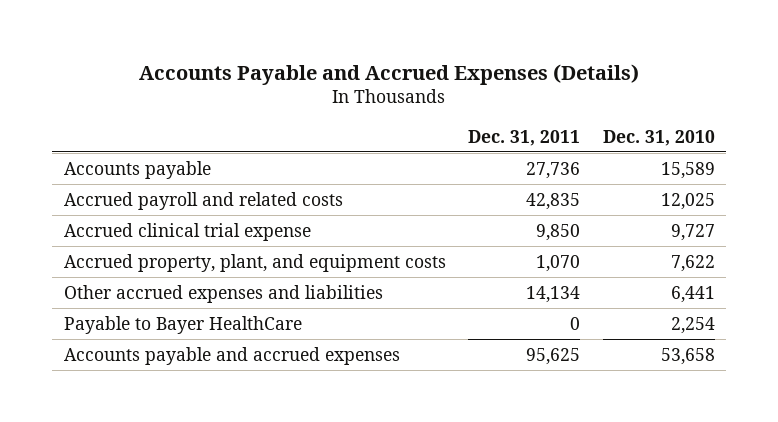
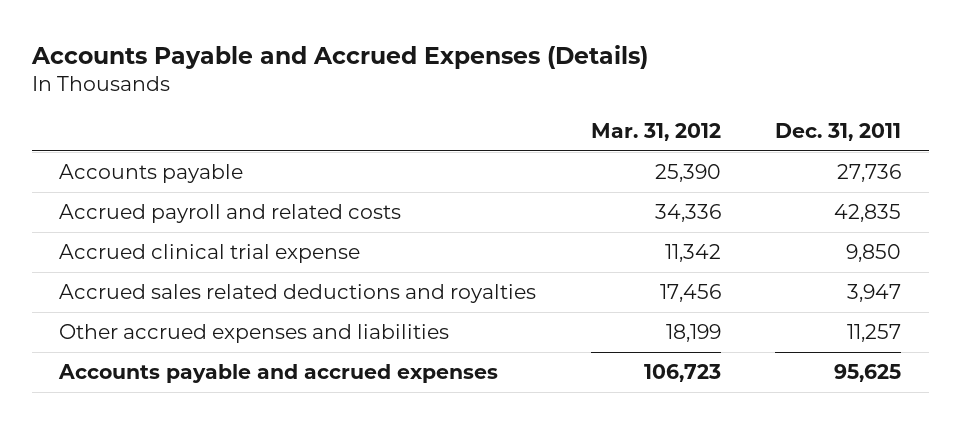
- | Dec. 31, 2011 | Dec. 31, 2010
+ | Mar. 31, 2012 | Dec. 31, 2011
- Accrued property, plant, and equipment costs | 1,070 | 7,622
- Other accrued expenses and liabilities | 14,134 | 6,441
- Payable to Bayer HealthCare | 0 | 2,254
+ Accrued sales related deductions and royalties | 17,456 | 3,947
+ Other accrued expenses and liabilities | 18,199 | 11,257

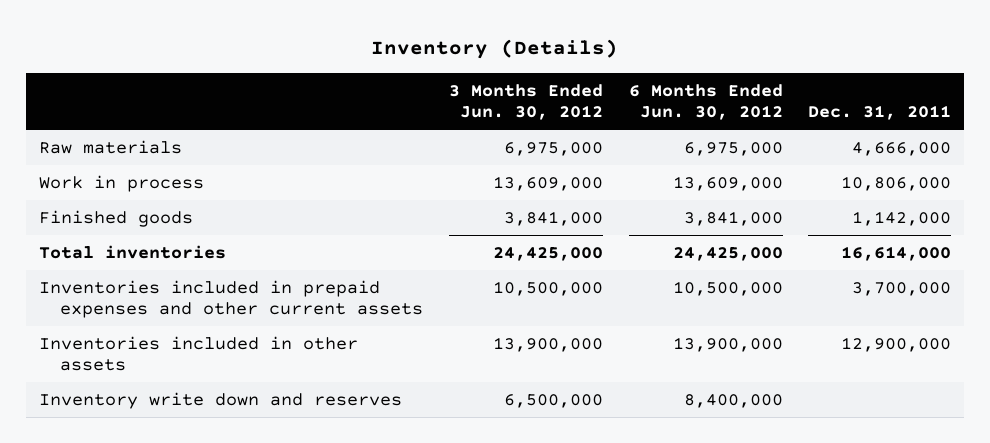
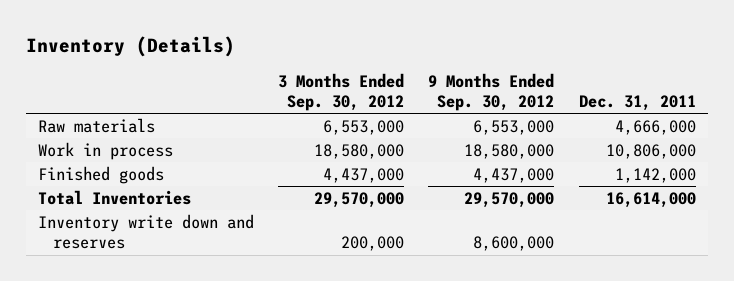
- | 3 Months Ended Jun. 30, 2012 | 6 Months Ended Jun. 30, 2012 | Dec. 31, 2011
+ | 3 Months Ended Sep. 30, 2012 | 9 Months Ended Sep. 30, 2012 | Dec. 31, 2011
- Total inventories | 24,425,000 | 24,425,000 | 16,614,000
- Inventories included in prepaid expenses and other current assets | 10,500,000 | 10,500,000 | 3,700,000
- Inventories included in other assets | 13,900,000 | 13,900,000 | 12,900,000
+ Total Inventories | 29,570,000 | 29,570,000 | 16,614,000

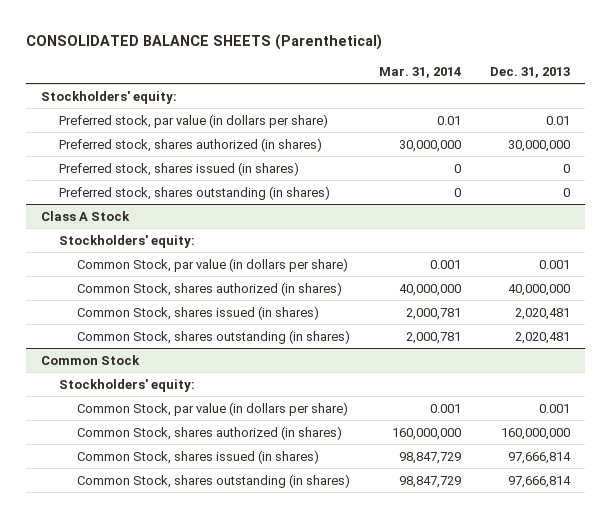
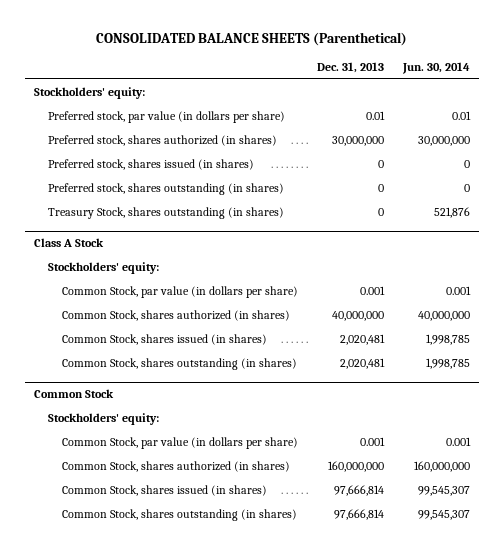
- | Mar. 31, 2014 | Dec. 31, 2013
+ | Dec. 31, 2013 | Jun. 30, 2014
+ Treasury Stock, shares outstanding (in shares) | 0 | 521,876

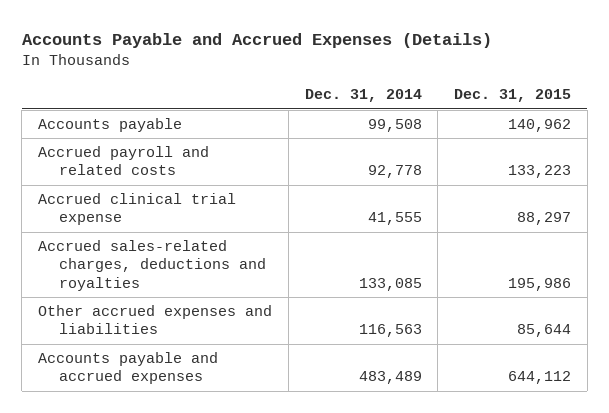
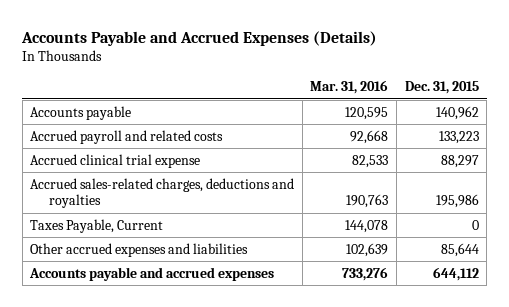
- | Dec. 31, 2014 | Dec. 31, 2015
+ | Mar. 31, 2016 | Dec. 31, 2015
+ Taxes Payable, Current | 144,078 | 0

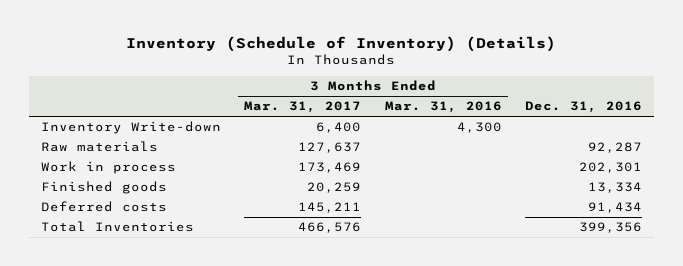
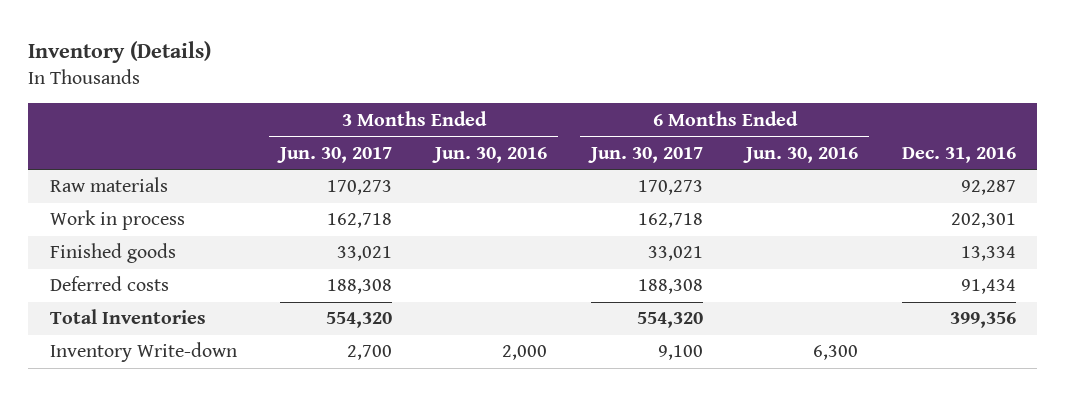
- Inventory (Schedule of Inventory) (Details)
+ Inventory (Details)
- | 3 Months Ended Mar. 31, 2017 | 3 Months Ended Mar. 31, 2016 | Dec. 31, 2016
+ | 3 Months Ended Jun. 30, 2017 | 3 Months Ended Jun. 30, 2016 | 6 Months Ended Jun. 30, 2017 | 6 Months Ended Jun. 30, 2016 | Dec. 31, 2016
moved down: Inventory Write-down | 2,700 | 2,000 | 9,100 | 6,300 |

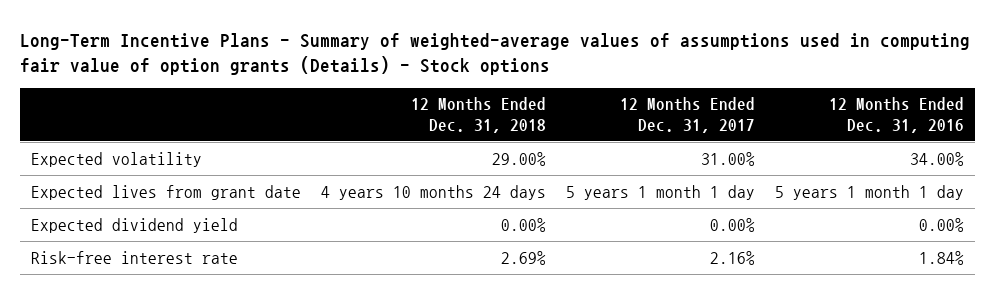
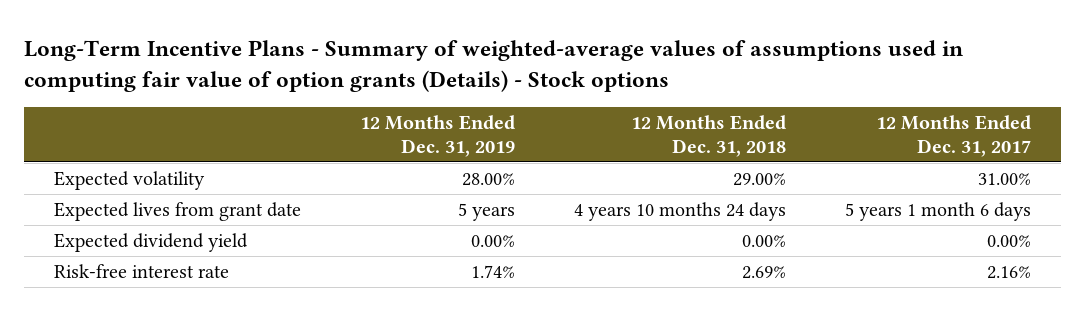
- | 12 Months Ended Dec. 31, 2018 | 12 Months Ended Dec. 31, 2017 | 12 Months Ended Dec. 31, 2016
+ | 12 Months Ended Dec. 31, 2019 | 12 Months Ended Dec. 31, 2018 | 12 Months Ended Dec. 31, 2017
- Expected lives from grant date | 4 years 10 months 24 days | 5 years 1 month 1 day | 5 years 1 month 1 day
+ Expected lives from grant date | 5 years | 4 years 10 months 24 days | 5 years 1 month 6 days

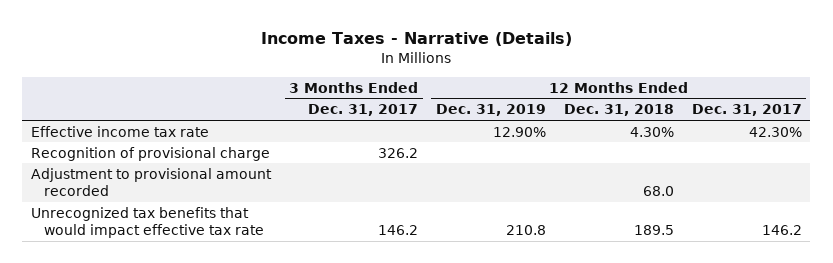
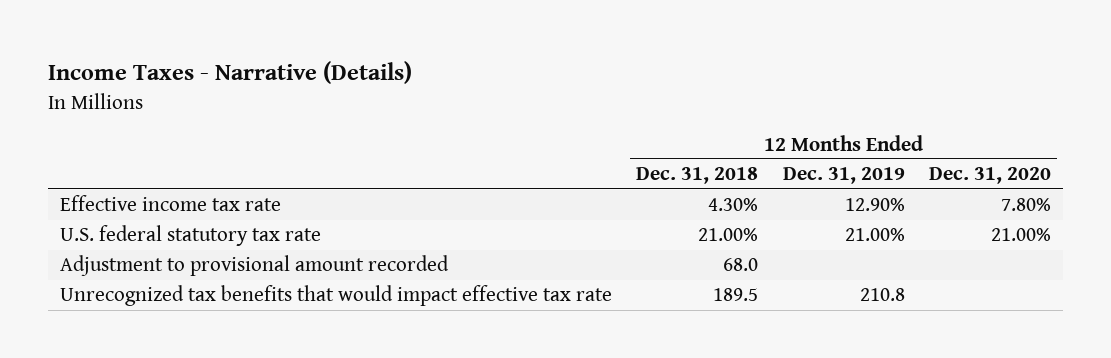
- | 3 Months Ended Dec. 31, 2017 | 12 Months Ended Dec. 31, 2019 | 12 Months Ended Dec. 31, 2018 | 12 Months Ended Dec. 31, 2017
+ | 12 Months Ended Dec. 31, 2018 | 12 Months Ended Dec. 31, 2019 | 12 Months Ended Dec. 31, 2020
- Recognition of provisional charge | 326.2 | | |
+ U.S. federal statutory tax rate | 21.00% | 21.00% | 21.00%

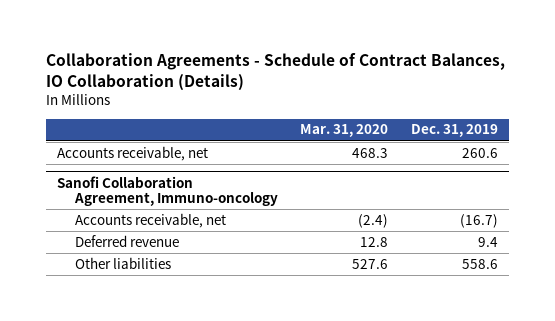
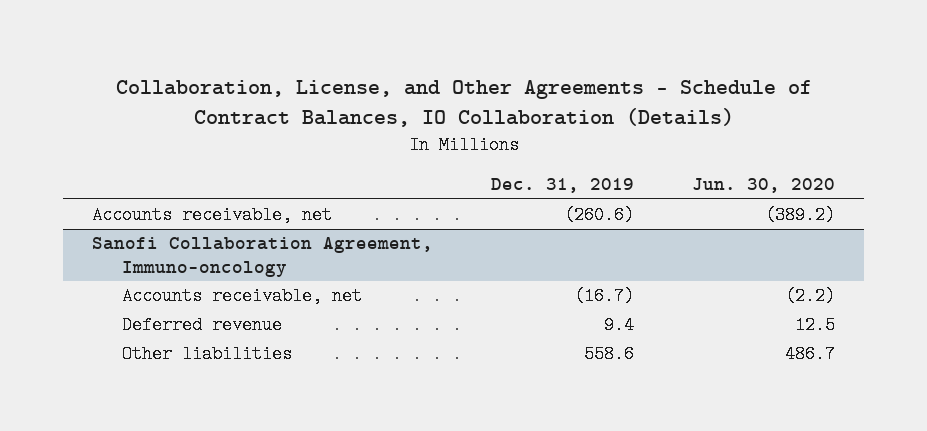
- Collaboration Agreements - Schedule of Contract Balances, IO Collaboration (Details)
+ Collaboration, License, and Other Agreements - Schedule of Contract Balances, IO Collaboration (Details)
- | Mar. 31, 2020 | Dec. 31, 2019
+ | Dec. 31, 2019 | Jun. 30, 2020
- Accounts receivable, net | 468.3 | 260.6
+ Accounts receivable, net | (260.6) | (389.2)

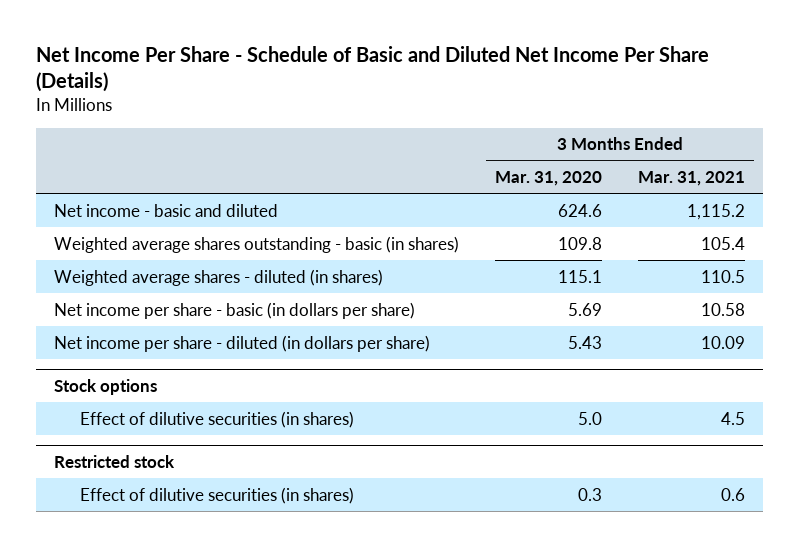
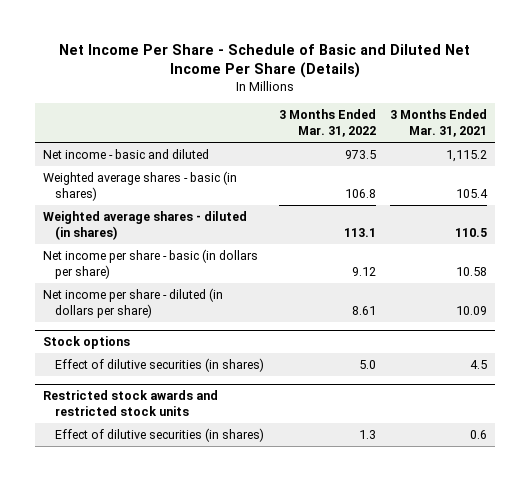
- | 3 Months Ended Mar. 31, 2020 | 3 Months Ended Mar. 31, 2021
+ | 3 Months Ended Mar. 31, 2022 | 3 Months Ended Mar. 31, 2021
- Weighted average shares outstanding - basic (in shares) | 109.8 | 105.4
+ Weighted average shares - basic (in shares) | 106.8 | 105.4
- Restricted stock
+ Restricted stock awards and restricted stock units

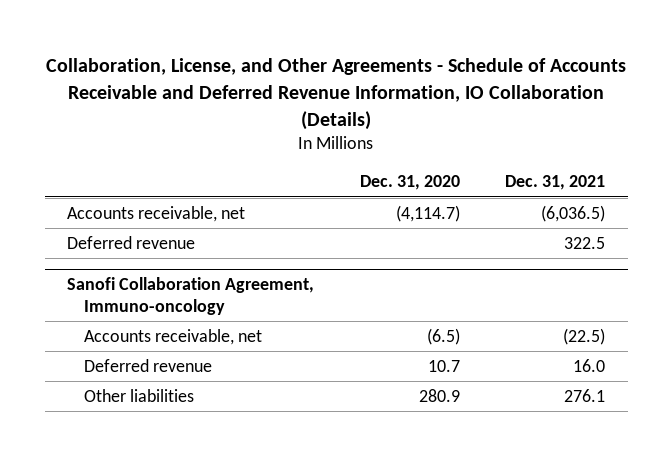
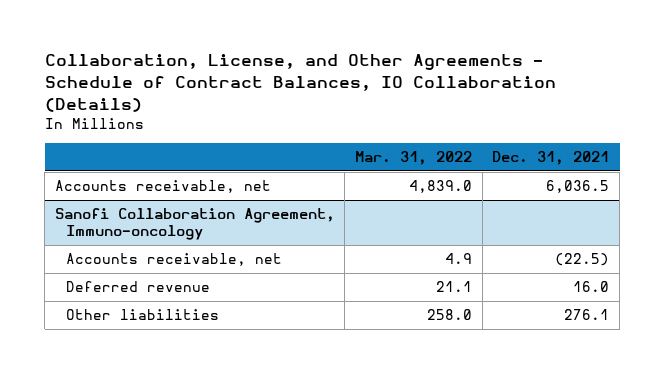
- Collaboration, License, and Other Agreements - Schedule of Accounts Receivable and Deferred Revenue Information, IO Collaboration (Details)
+ Collaboration, License, and Other Agreements - Schedule of Contract Balances, IO Collaboration (Details)
- | Dec. 31, 2020 | Dec. 31, 2021
+ | Mar. 31, 2022 | Dec. 31, 2021
- Accounts receivable, net | (4,114.7) | (6,036.5)
- Deferred revenue | | 322.5
+ Accounts receivable, net | 4,839.0 | 6,036.5

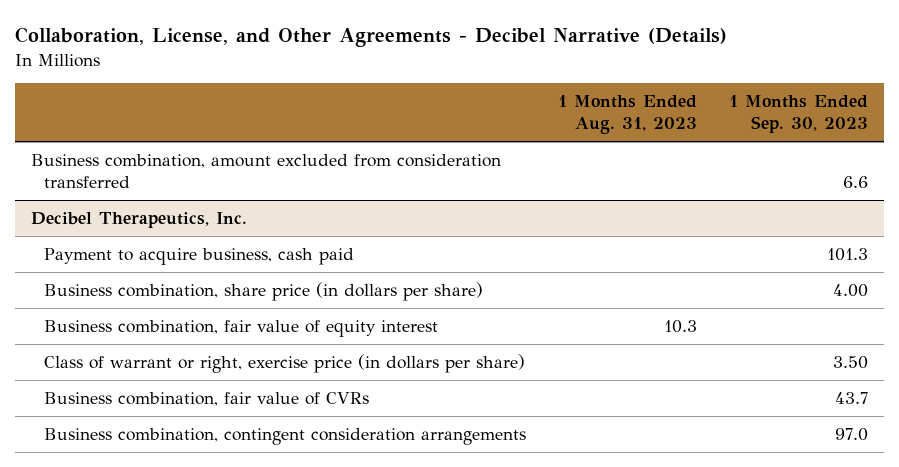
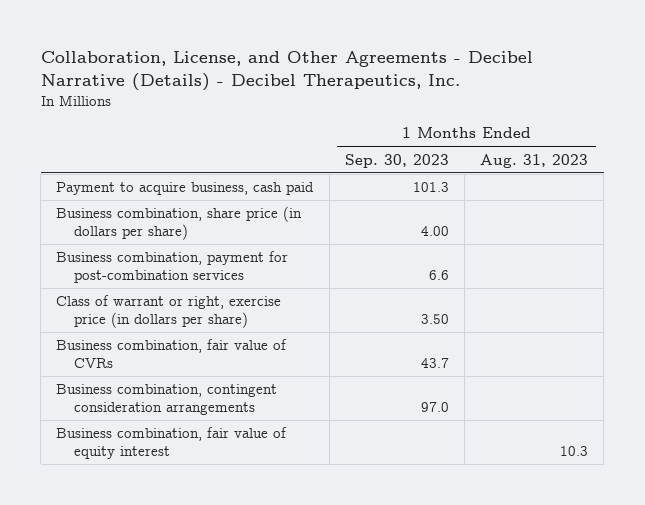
- Collaboration, License, and Other Agreements - Decibel Narrative (Details)
+ Collaboration, License, and Other Agreements - Decibel Narrative (Details) - Decibel Therapeutics, Inc.
- | 1 Months Ended Aug. 31, 2023 | 1 Months Ended Sep. 30, 2023
+ | 1 Months Ended Sep. 30, 2023 | 1 Months Ended Aug. 31, 2023
- Business combination, amount excluded from consideration transferred | | 6.6
- Decibel Therapeutics, Inc.
- Business combination, fair value of equity interest | 10.3 |
+ Business combination, payment for post-combination services | 6.6 |
+ Business combination, fair value of equity interest | | 10.3

